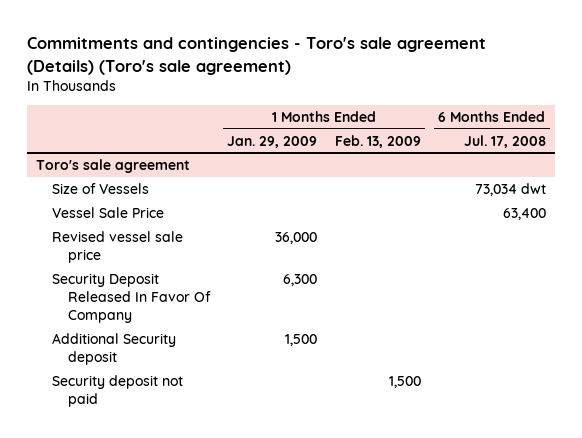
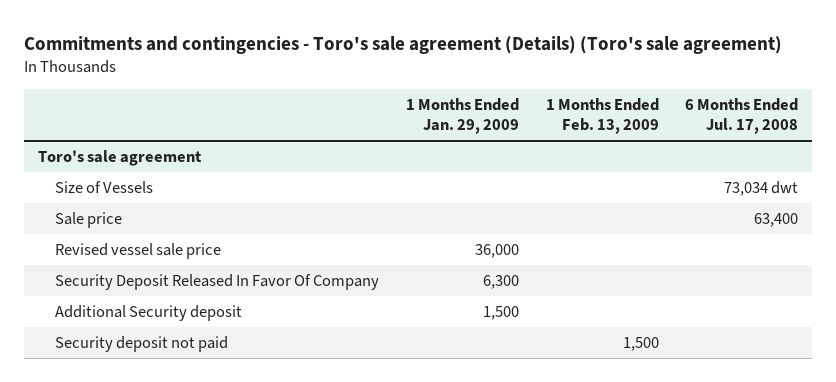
@ Toro's sale agreement
- Vessel Sale Price | | | 63,400
+ Sale price | | | 63,400

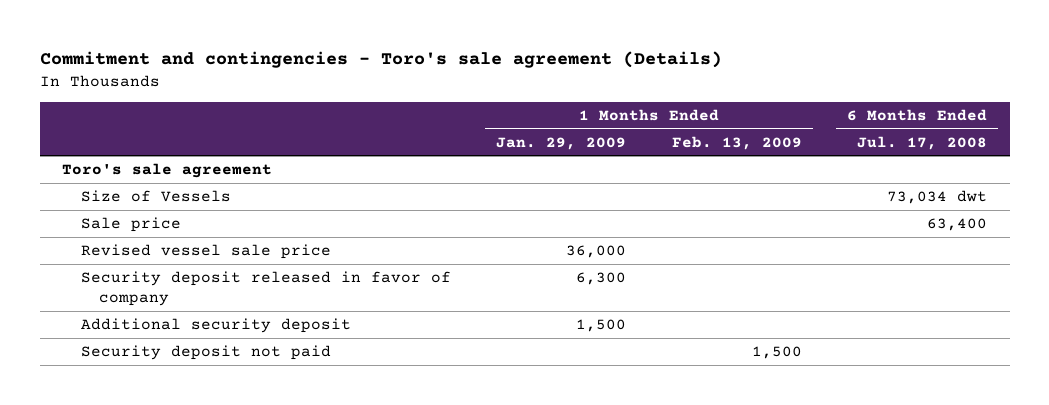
- Commitments and contingencies - Toro's sale agreement (Details) (Toro's sale agreement)
+ Commitment and contingencies - Toro's sale agreement (Details)
- Toro's sale agreement
+ Toro's sale agreement
- Security Deposit Released In Favor Of Company | 6,300 | |
- Additional Security deposit | 1,500 | |
+ Security deposit released in favor of company | 6,300 | |
+ Additional security deposit | 1,500 | |

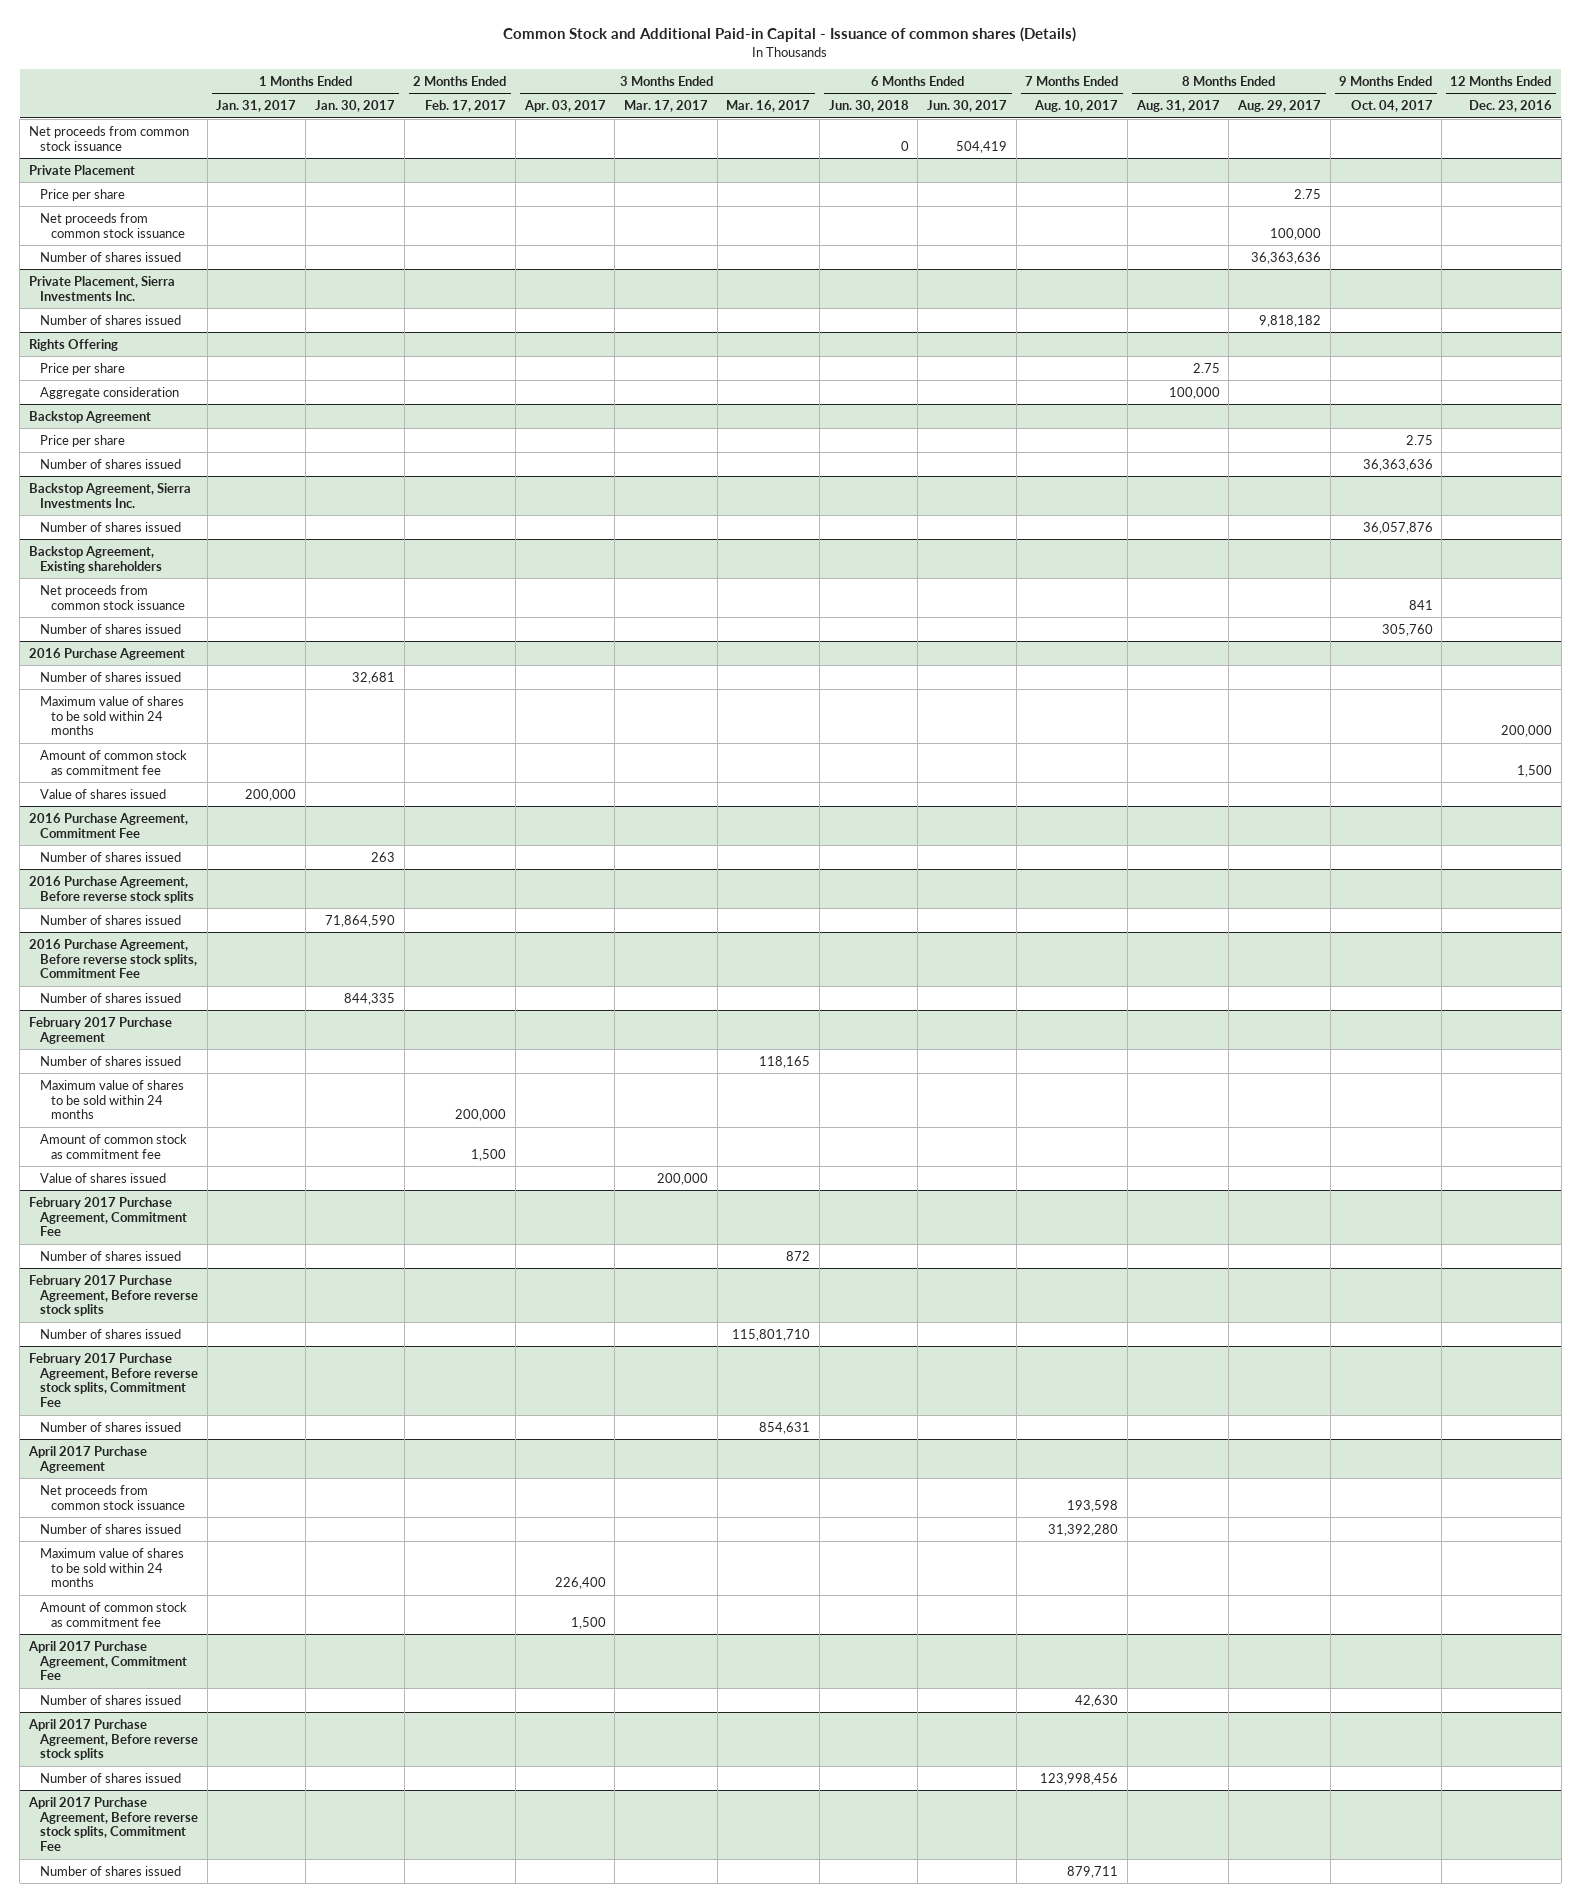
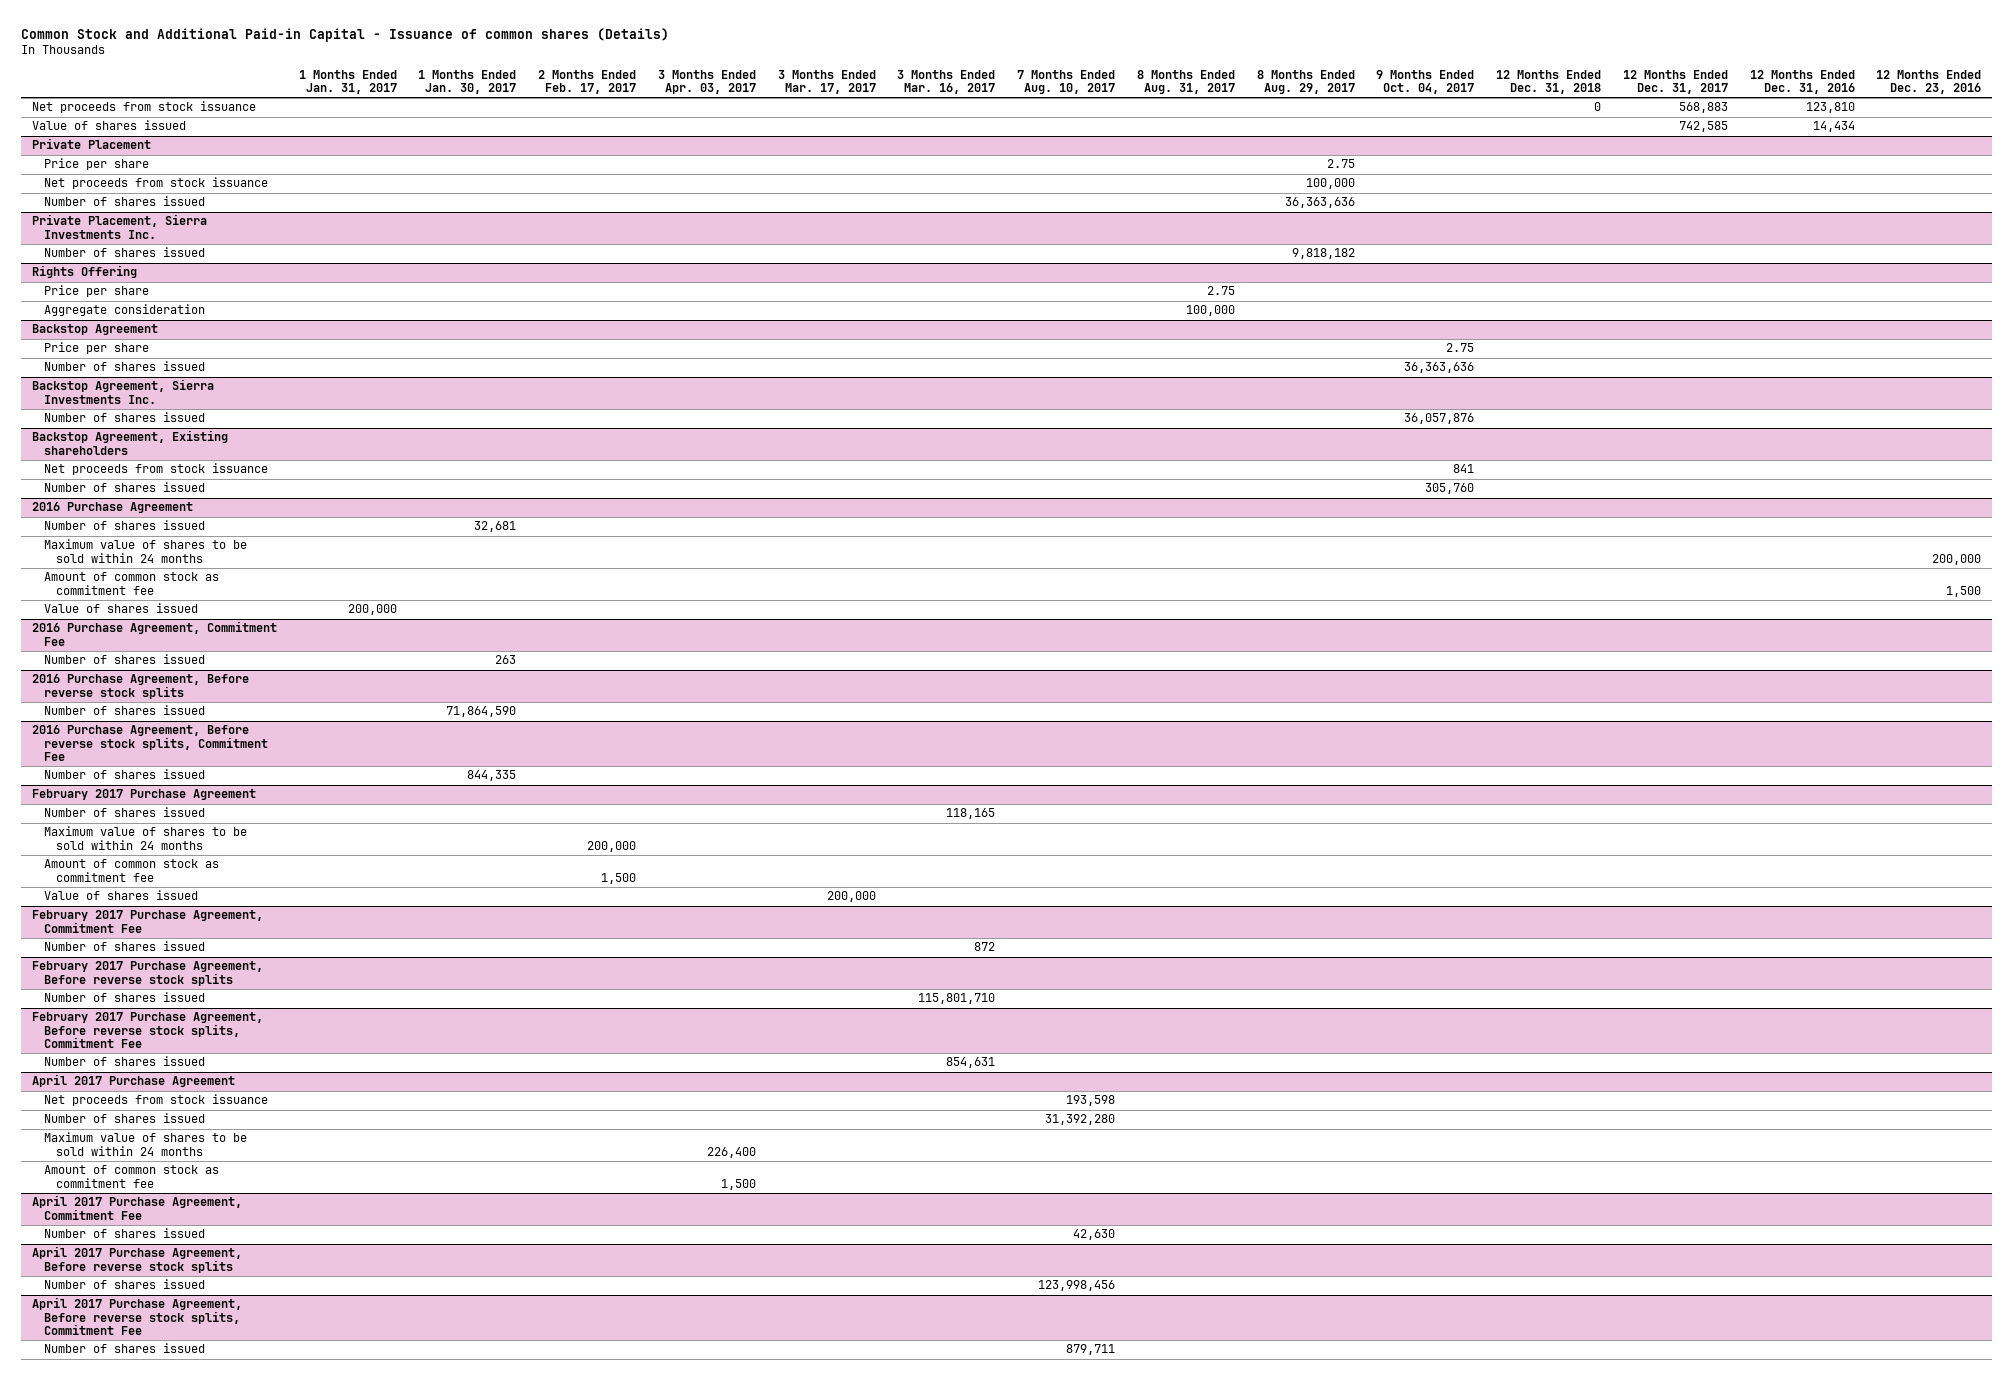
- | 1 Months Ended Jan. 31, 2017 | 1 Months Ended Jan. 30, 2017 | 2 Months Ended Feb. 17, 2017 | 3 Months Ended Apr. 03, 2017 | 3 Months Ended Mar. 17, 2017 | 3 Months Ended Mar. 16, 2017 | 6 Months Ended Jun. 30, 2018 | 6 Months Ended Jun. 30, 2017 | 7 Months Ended Aug. 10, 2017 | 8 Months Ended Aug. 31, 2017 | 8 Months Ended Aug. 29, 2017 | 9 Months Ended Oct. 04, 2017 | 12 Months Ended Dec. 23, 2016
+ | 1 Months Ended Jan. 31, 2017 | 1 Months Ended Jan. 30, 2017 | 2 Months Ended Feb. 17, 2017 | 3 Months Ended Apr. 03, 2017 | 3 Months Ended Mar. 17, 2017 | 3 Months Ended Mar. 16, 2017 | 7 Months Ended Aug. 10, 2017 | 8 Months Ended Aug. 31, 2017 | 8 Months Ended Aug. 29, 2017 | 9 Months Ended Oct. 04, 2017 | 12 Months Ended Dec. 31, 2018 | 12 Months Ended Dec. 31, 2017 | 12 Months Ended Dec. 31, 2016 | 12 Months Ended Dec. 23, 2016
- Net proceeds from common stock issuance | | | | | | | 0 | 504,419 | | | | |
+ Net proceeds from stock issuance | | | | | | | | | | | 0 | 568,883 | 123,810 |
+ Value of shares issued | | | | | | | | | | | | 742,585 | 14,434 |
@ Private Placement
- Net proceeds from common stock issuance | | | | | | | | | | | 100,000 | |
+ Net proceeds from stock issuance | | | | | | | | | 100,000 | | | | |
@ Backstop Agreement, Existing shareholders
- Net proceeds from common stock issuance | | | | | | | | | | | | 841 |
+ Net proceeds from stock issuance | | | | | | | | | | 841 | | | |
@ April 2017 Purchase Agreement
- Net proceeds from common stock issuance | | | | | | | | | 193,598 | | | |
+ Net proceeds from stock issuance | | | | | | | 193,598 | | | | | | |

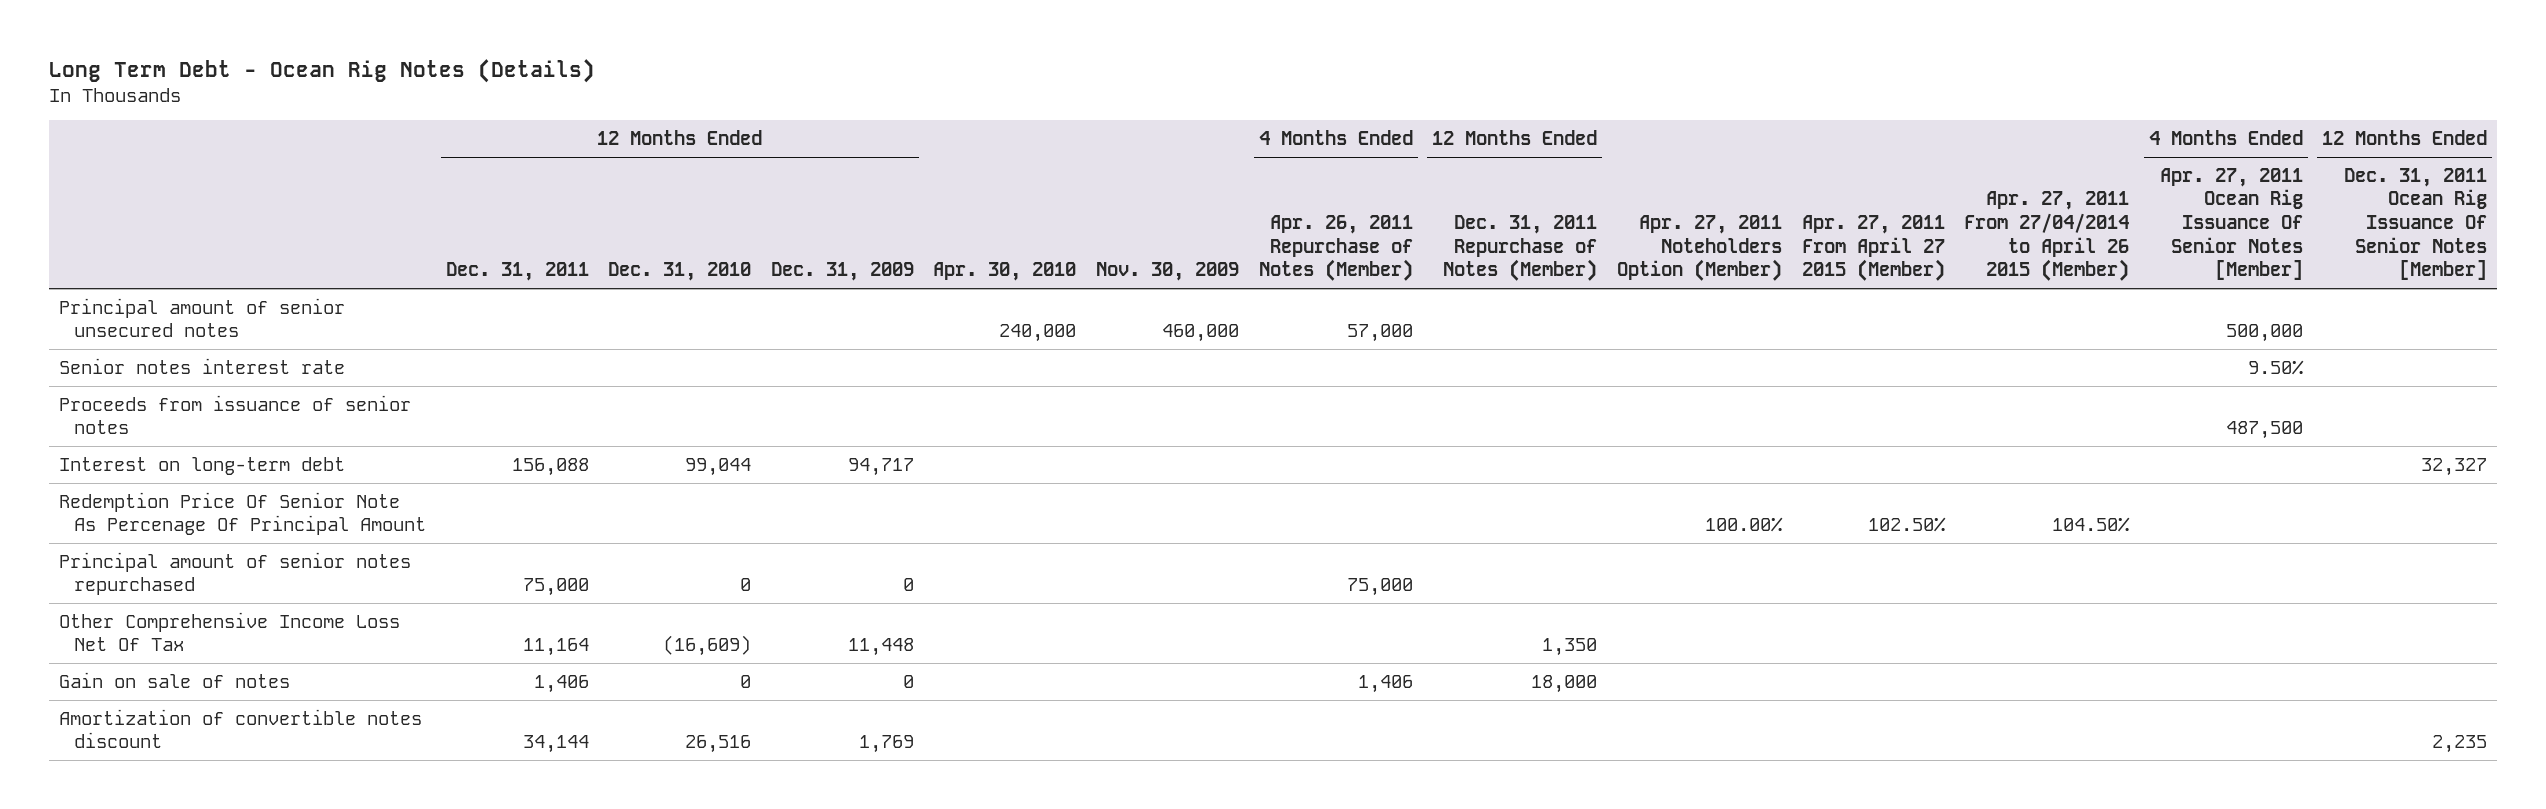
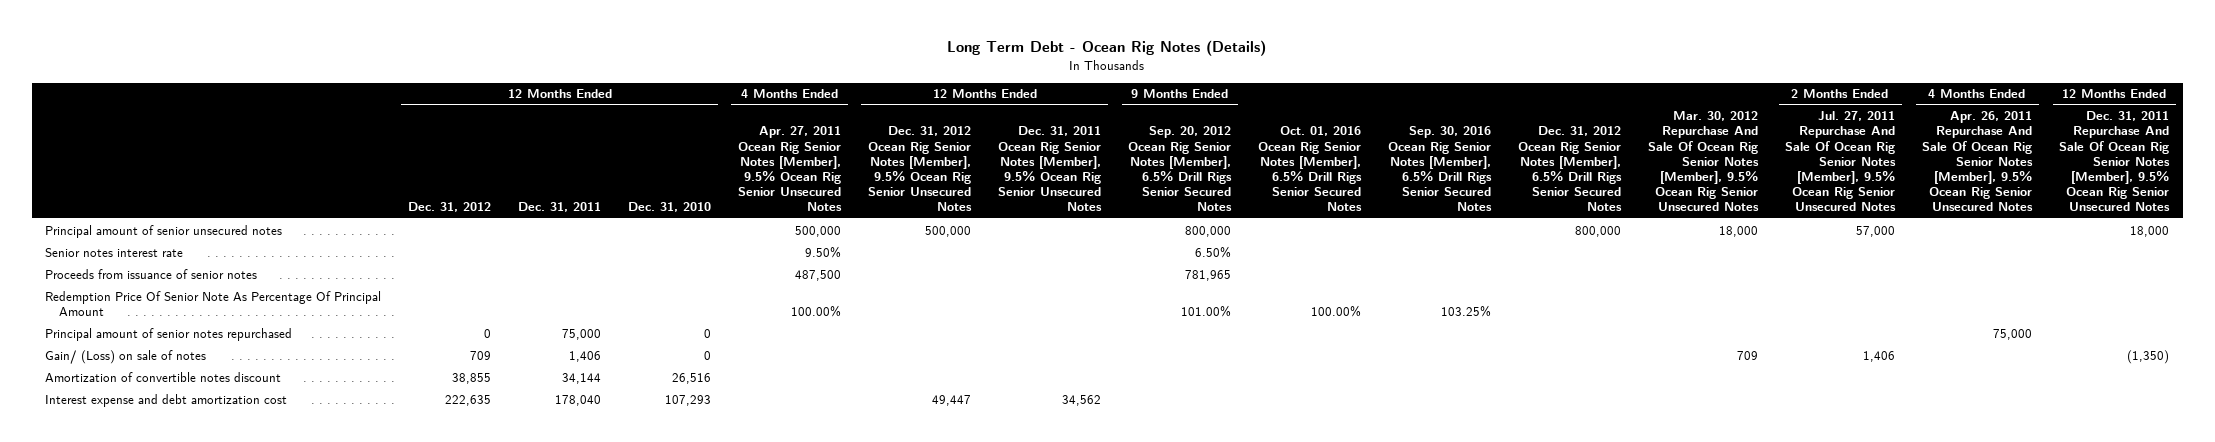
- | 12 Months Ended Dec. 31, 2011 | 12 Months Ended Dec. 31, 2010 | 12 Months Ended Dec. 31, 2009 | Apr. 30, 2010 | Nov. 30, 2009 | 4 Months Ended Apr. 26, 2011 Repurchase of Notes (Member) | 12 Months Ended Dec. 31, 2011 Repurchase of Notes (Member) | Apr. 27, 2011 Noteholders Option (Member) | Apr. 27, 2011 From April 27 2015 (Member) | Apr. 27, 2011 From 27/04/2014 to April 26 2015 (Member) | 4 Months Ended Apr. 27, 2011 Ocean Rig Issuance Of Senior Notes [Member] | 12 Months Ended Dec. 31, 2011 Ocean Rig Issuance Of Senior Notes [Member]
+ | 12 Months Ended Dec. 31, 2012 | 12 Months Ended Dec. 31, 2011 | 12 Months Ended Dec. 31, 2010 | 4 Months Ended Apr. 27, 2011 Ocean Rig Senior Notes [Member], 9.5% Ocean Rig Senior Unsecured Notes | 12 Months Ended Dec. 31, 2012 Ocean Rig Senior Notes [Member], 9.5% Ocean Rig Senior Unsecured Notes | 12 Months Ended Dec. 31, 2011 Ocean Rig Senior Notes [Member], 9.5% Ocean Rig Senior Unsecured Notes | 9 Months Ended Sep. 20, 2012 Ocean Rig Senior Notes [Member], 6.5% Drill Rigs Senior Secured Notes | Oct. 01, 2016 Ocean Rig Senior Notes [Member], 6.5% Drill Rigs Senior Secured Notes | Sep. 30, 2016 Ocean Rig Senior Notes [Member], 6.5% Drill Rigs Senior Secured Notes | Dec. 31, 2012 Ocean Rig Senior Notes [Member], 6.5% Drill Rigs Senior Secured Notes | Mar. 30, 2012 Repurchase And Sale Of Ocean Rig Senior Notes [Member], 9.5% Ocean Rig Senior Unsecured Notes | 2 Months Ended Jul. 27, 2011 Repurchase And Sale Of Ocean Rig Senior Notes [Member], 9.5% Ocean Rig Senior Unsecured Notes | 4 Months Ended Apr. 26, 2011 Repurchase And Sale Of Ocean Rig Senior Notes [Member], 9.5% Ocean Rig Senior Unsecured Notes | 12 Months Ended Dec. 31, 2011 Repurchase And Sale Of Ocean Rig Senior Notes [Member], 9.5% Ocean Rig Senior Unsecured Notes
- Interest on long-term debt | 156,088 | 99,044 | 94,717 | | | | | | | | | 32,327
- Redemption Price Of Senior Note As Percenage Of Principal Amount | | | | | | | | 100.00% | 102.50% | 104.50% | |
+ Redemption Price Of Senior Note As Percentage Of Principal Amount | | | | 100.00% | | | 101.00% | 100.00% | 103.25% | | | | |
- Other Comprehensive Income Loss Net Of Tax | 11,164 | (16,609) | 11,448 | | | | 1,350 | | | | |
- Gain on sale of notes | 1,406 | 0 | 0 | | | 1,406 | 18,000 | | | | |
+ Gain/ (Loss) on sale of notes | 709 | 1,406 | 0 | | | | | | | | 709 | 1,406 | | (1,350)
+ Interest expense and debt amortization cost | 222,635 | 178,040 | 107,293 | | 49,447 | 34,562 | | | | | | | |

